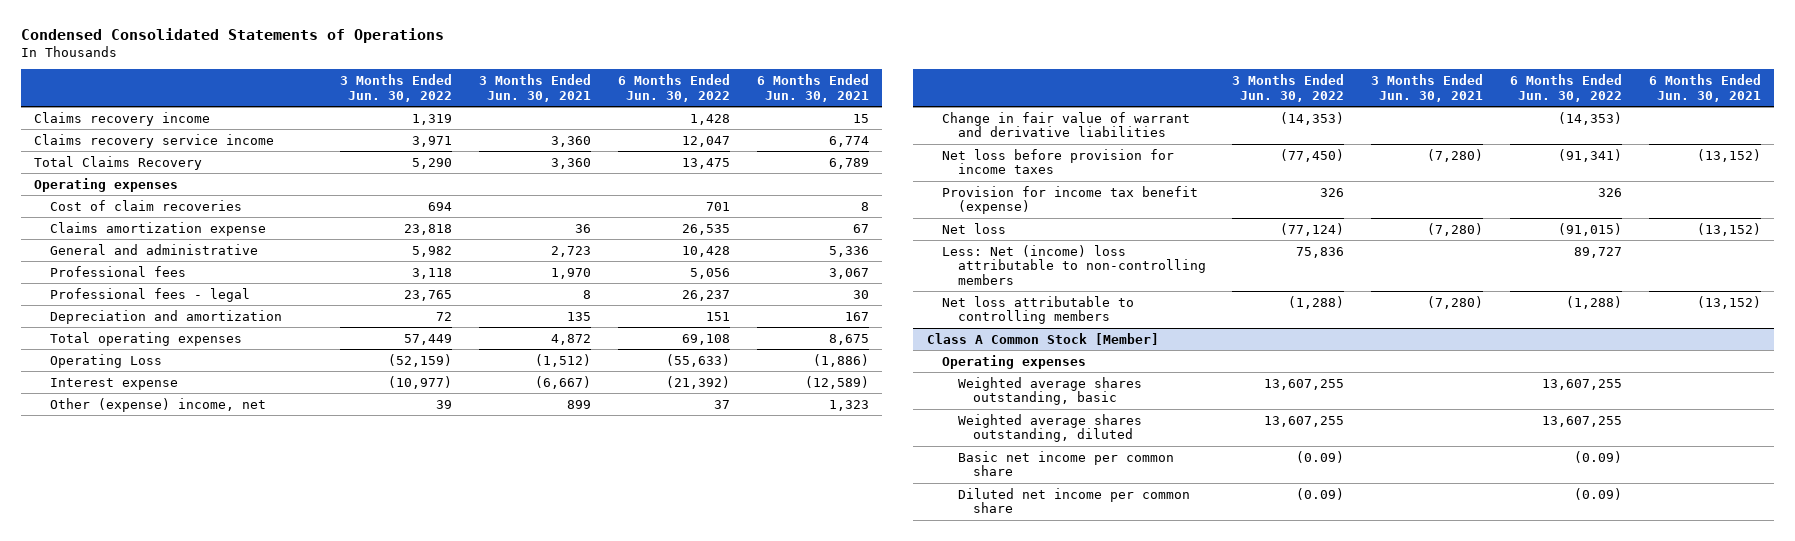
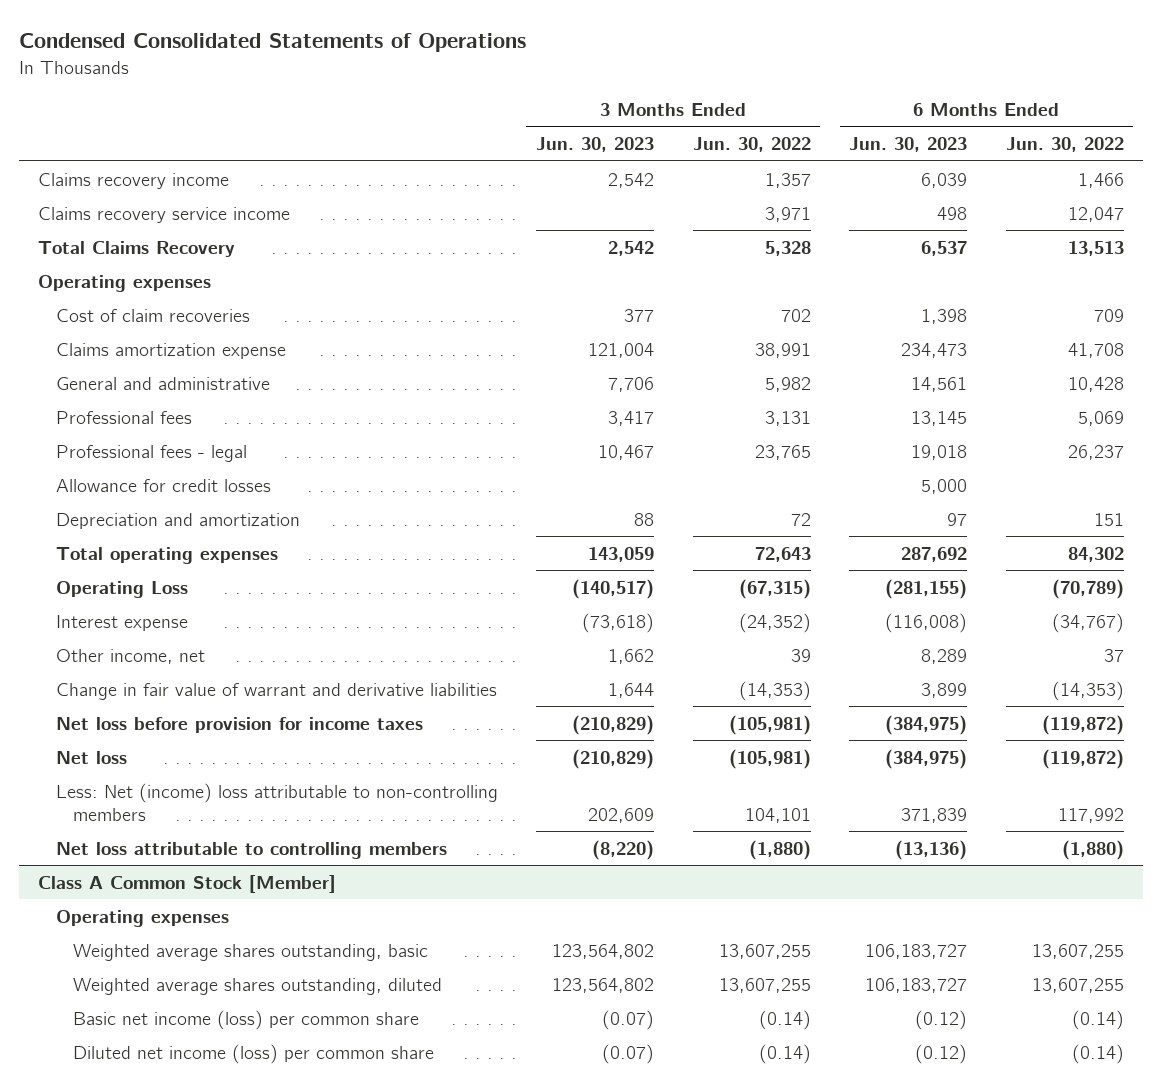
- | 3 Months Ended Jun. 30, 2022 | 3 Months Ended Jun. 30, 2021 | 6 Months Ended Jun. 30, 2022 | 6 Months Ended Jun. 30, 2021
+ | 3 Months Ended Jun. 30, 2023 | 3 Months Ended Jun. 30, 2022 | 6 Months Ended Jun. 30, 2023 | 6 Months Ended Jun. 30, 2022
- Claims recovery income | 1,319 | | 1,428 | 15
+ Claims recovery income | 2,542 | 1,357 | 6,039 | 1,466
- Total Claims Recovery | 5,290 | 3,360 | 13,475 | 6,789
+ Total Claims Recovery | 2,542 | 5,328 | 6,537 | 13,513
- Cost of claim recoveries | 694 | | 701 | 8
- Claims amortization expense | 23,818 | 36 | 26,535 | 67
+ Cost of claim recoveries | 377 | 702 | 1,398 | 709
+ Claims amortization expense | 121,004 | 38,991 | 234,473 | 41,708
- Professional fees | 3,118 | 1,970 | 5,056 | 3,067
+ Professional fees | 3,417 | 3,131 | 13,145 | 5,069
+ Allowance for credit losses | | | 5,000 |
- Total operating expenses | 57,449 | 4,872 | 69,108 | 8,675
- Operating Loss | (52,159) | (1,512) | (55,633) | (1,886)
- Interest expense | (10,977) | (6,667) | (21,392) | (12,589)
- Other (expense) income, net | 39 | 899 | 37 | 1,323
+ Total operating expenses | 143,059 | 72,643 | 287,692 | 84,302
+ Operating Loss | (140,517) | (67,315) | (281,155) | (70,789)
+ Interest expense | (73,618) | (24,352) | (116,008) | (34,767)
+ Other income, net | 1,662 | 39 | 8,289 | 37
- Net loss before provision for income taxes | (77,450) | (7,280) | (91,341) | (13,152)
- Provision for income tax benefit (expense) | 326 | | 326 |
- Net loss | (77,124) | (7,280) | (91,015) | (13,152)
- Less: Net (income) loss attributable to non-controlling members | 75,836 | | 89,727 |
- Net loss attributable to controlling members | (1,288) | (7,280) | (1,288) | (13,152)
+ Net loss before provision for income taxes | (210,829) | (105,981) | (384,975) | (119,872)
+ Net loss | (210,829) | (105,981) | (384,975) | (119,872)
+ Less: Net (income) loss attributable to non-controlling members | 202,609 | 104,101 | 371,839 | 117,992
+ Net loss attributable to controlling members | (8,220) | (1,880) | (13,136) | (1,880)
@ Class A Common Stock [Member]
- Basic net income per common share | (0.09) | | (0.09) |
- Diluted net income per common share | (0.09) | | (0.09) |
+ Basic net income (loss) per common share | (0.07) | (0.14) | (0.12) | (0.14)
+ Diluted net income (loss) per common share | (0.07) | (0.14) | (0.12) | (0.14)

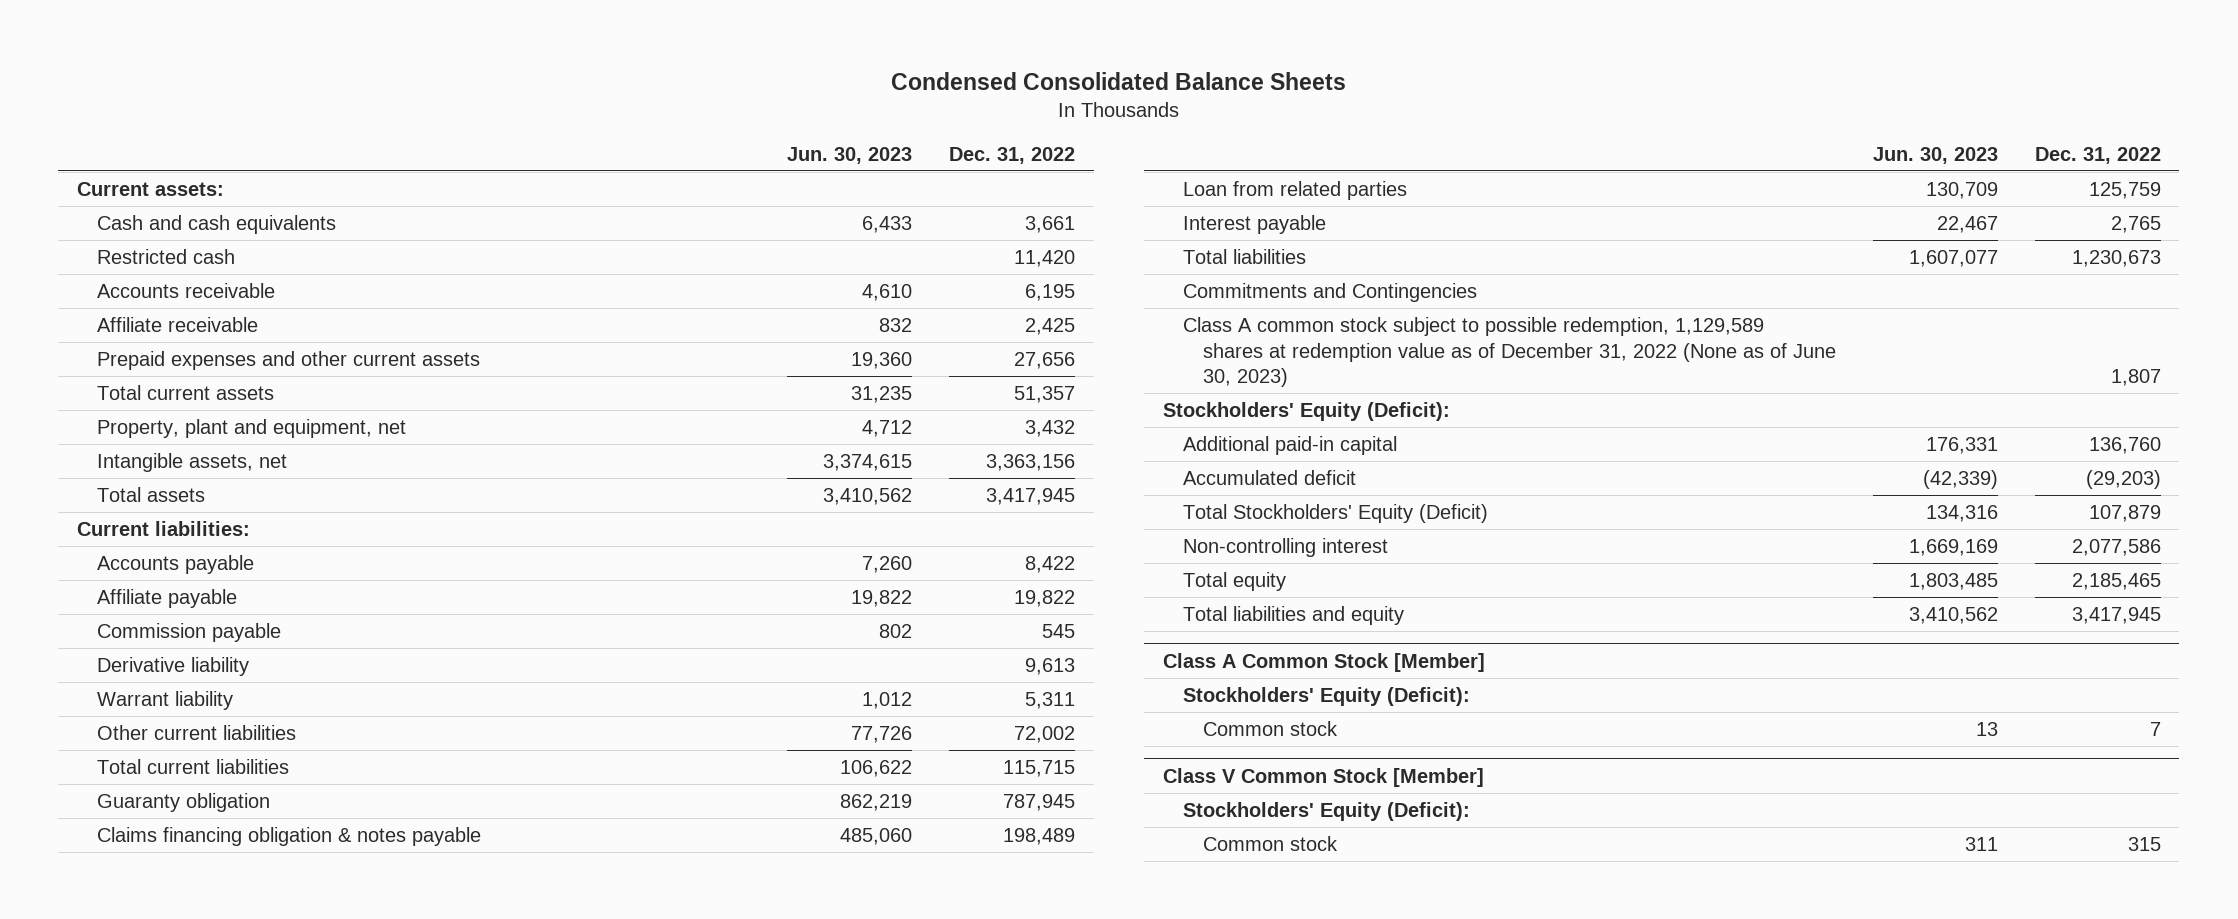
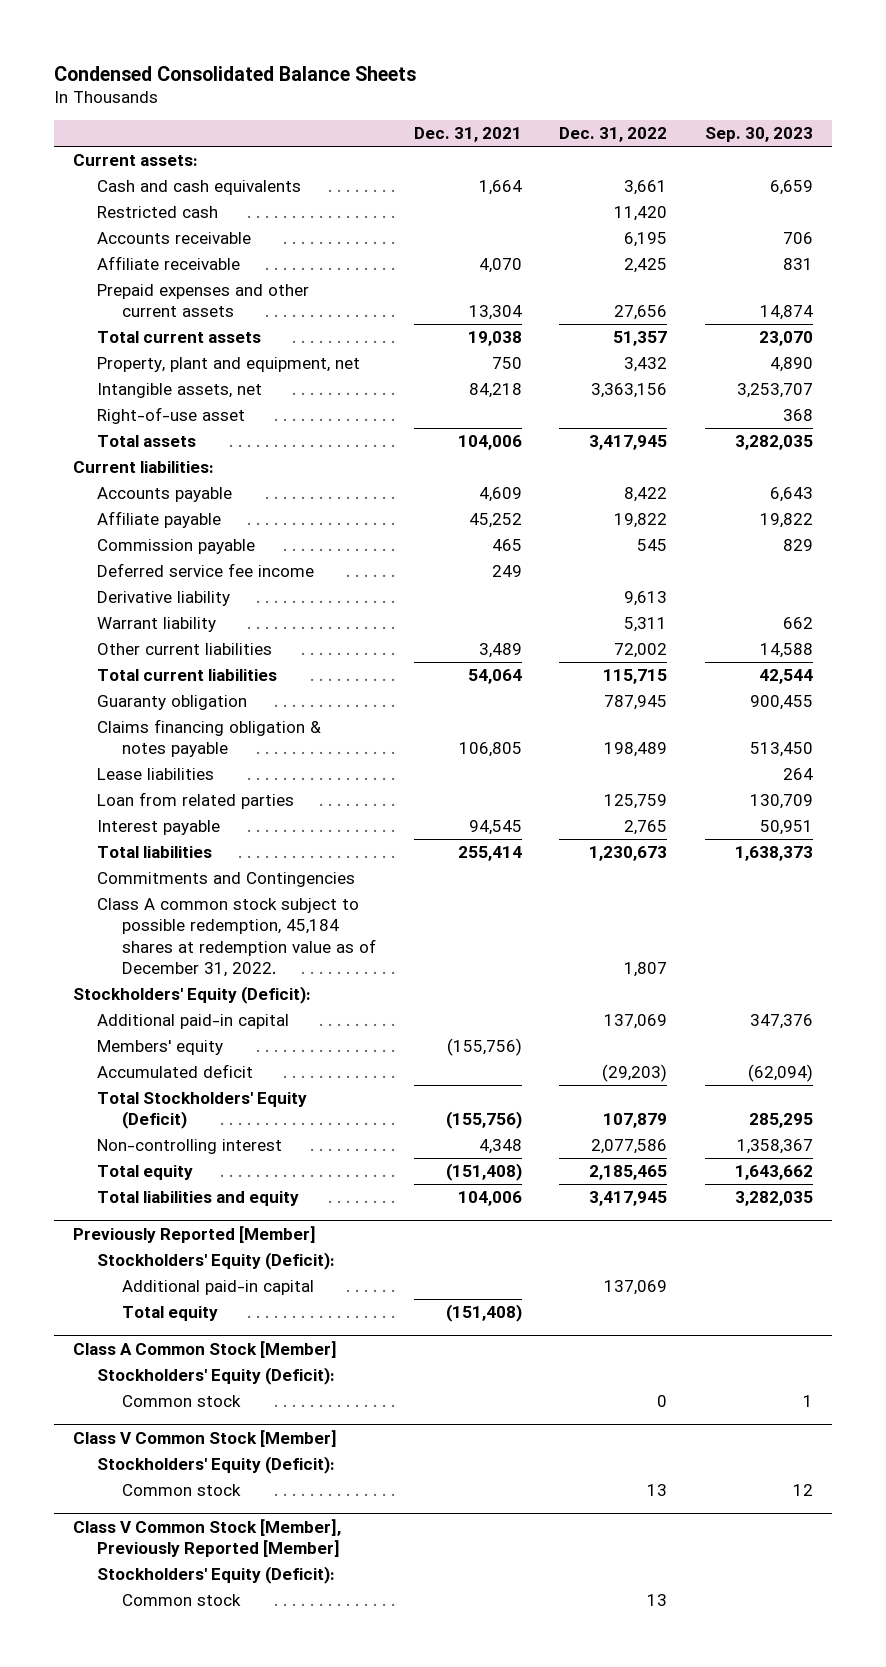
- | Jun. 30, 2023 | Dec. 31, 2022
+ | Dec. 31, 2021 | Dec. 31, 2022 | Sep. 30, 2023
+ Right-of-use asset | | | 368
+ Deferred service fee income | 249 | |
+ Lease liabilities | | | 264
- Class A common stock subject to possible redemption, 1,129,589 shares at redemption value as of December 31, 2022 (None as of June 30, 2023) | | 1,807
+ Class A common stock subject to possible redemption, 45,184 shares at redemption value as of December 31, 2022. | | 1,807 |
- Additional paid-in capital | 176,331 | 136,760
+ Additional paid-in capital | | 137,069 | 347,376
+ Members' equity | (155,756) | |
+ Previously Reported [Member]
+ Stockholders' Equity (Deficit):
+ Additional paid-in capital | | 137,069 |
+ Total equity | (151,408) | |
@ Class A Common Stock [Member]
- Common stock | 13 | 7
+ Common stock | | 0 | 1
@ Class V Common Stock [Member]
- Common stock | 311 | 315
+ Common stock | | 13 | 12
+ Class V Common Stock [Member], Previously Reported [Member]
+ Stockholders' Equity (Deficit):
+ Common stock | | 13 |

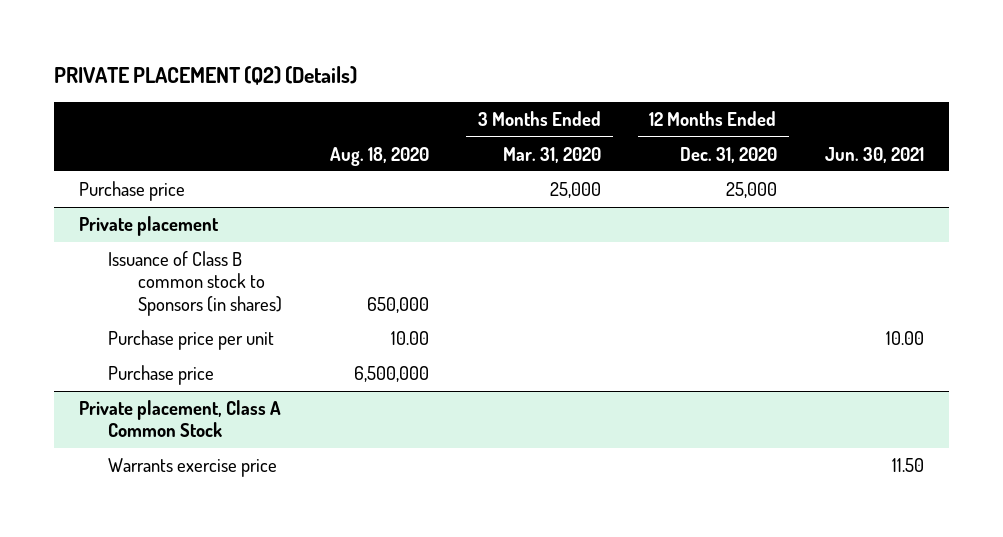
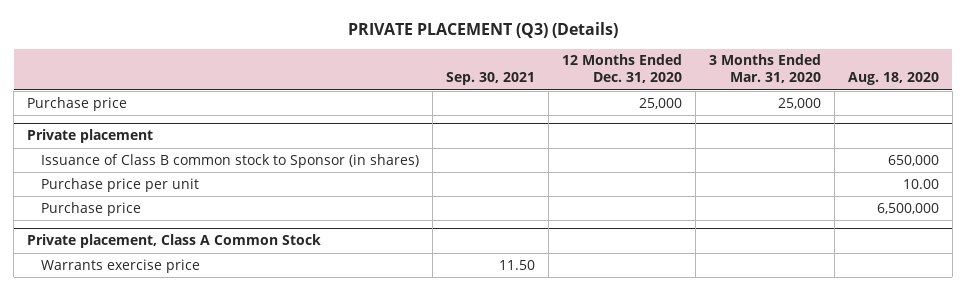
- PRIVATE PLACEMENT (Q2) (Details)
+ PRIVATE PLACEMENT (Q3) (Details)
- | Aug. 18, 2020 | 3 Months Ended Mar. 31, 2020 | 12 Months Ended Dec. 31, 2020 | Jun. 30, 2021
+ | Sep. 30, 2021 | 12 Months Ended Dec. 31, 2020 | 3 Months Ended Mar. 31, 2020 | Aug. 18, 2020
@ Private placement
- Issuance of Class B common stock to Sponsors (in shares) | 650,000 | | |
+ Issuance of Class B common stock to Sponsor (in shares) | | | | 650,000

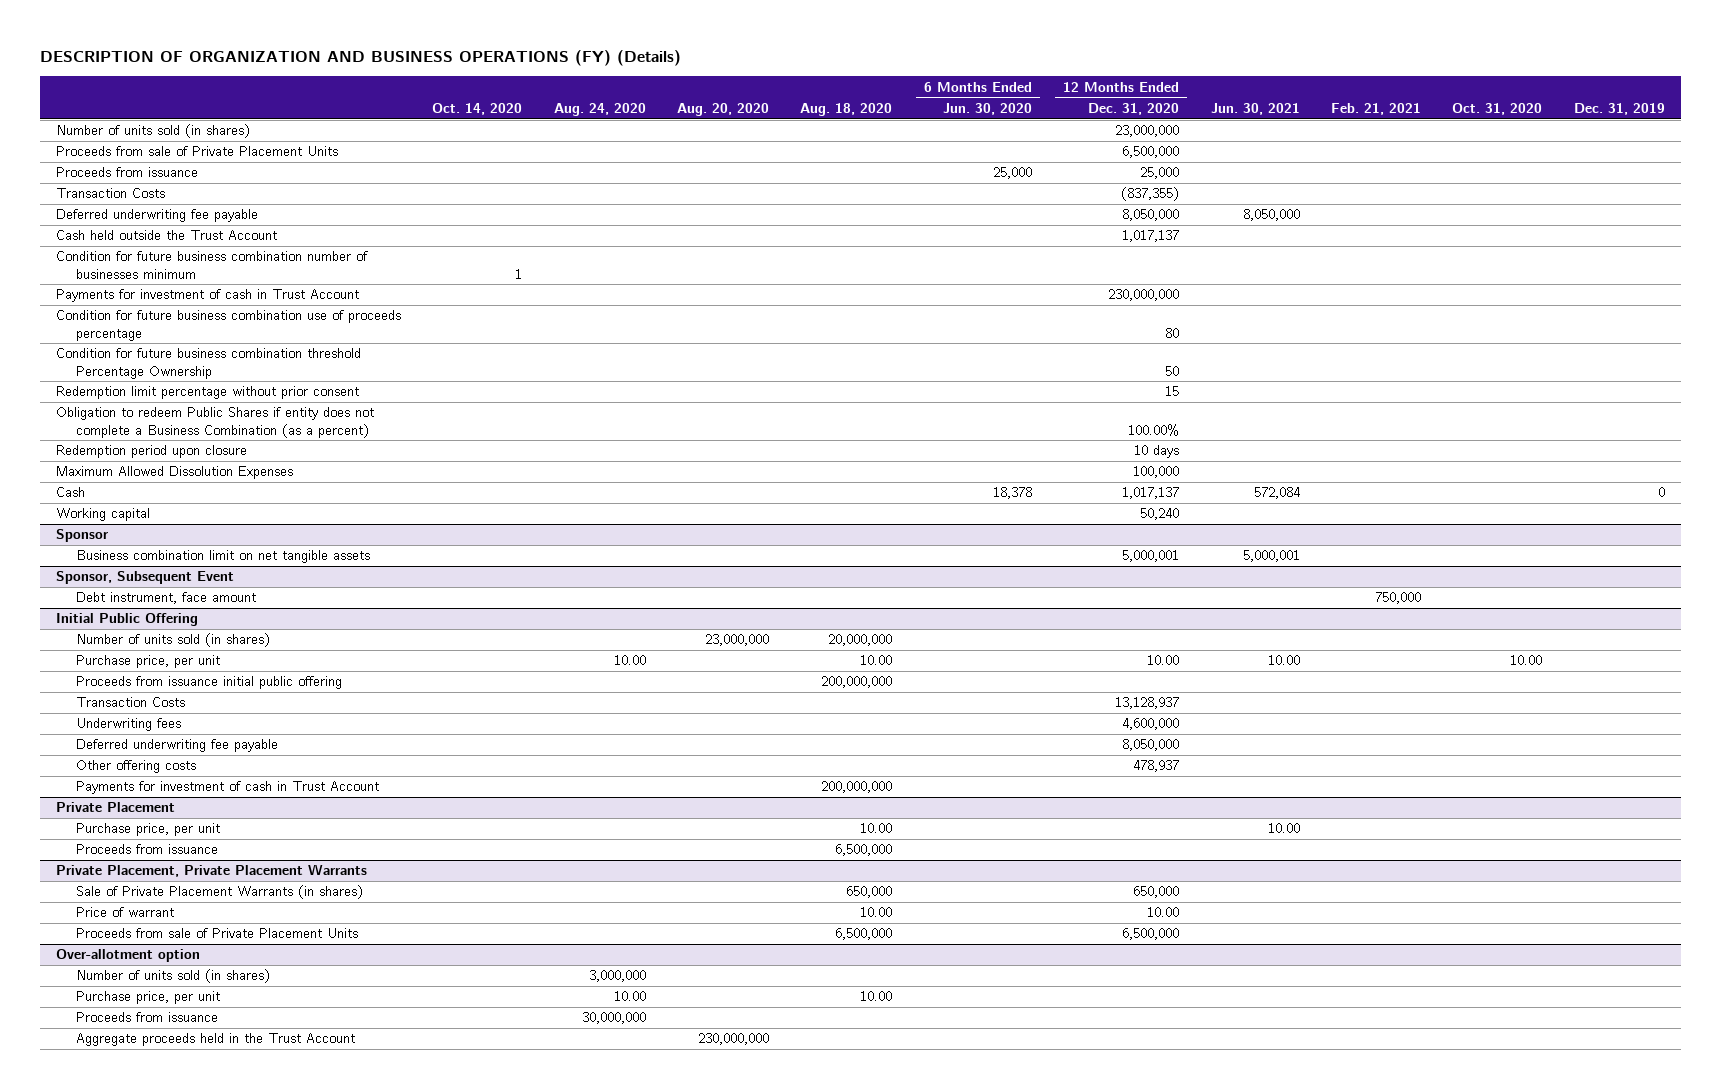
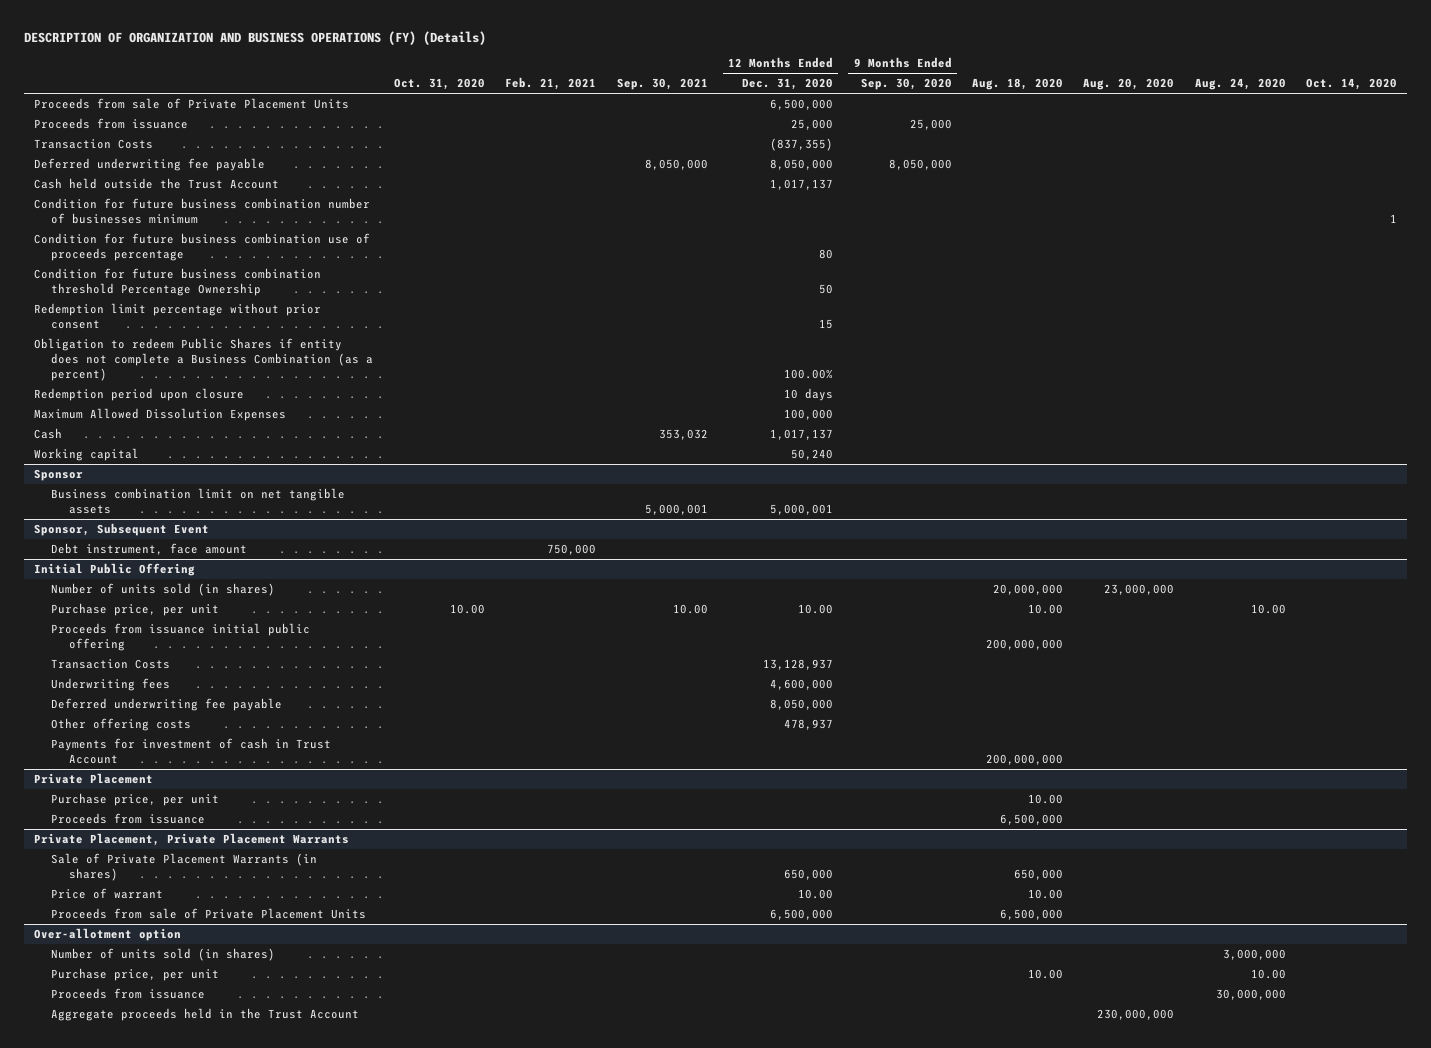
- | Oct. 14, 2020 | Aug. 24, 2020 | Aug. 20, 2020 | Aug. 18, 2020 | 6 Months Ended Jun. 30, 2020 | 12 Months Ended Dec. 31, 2020 | Jun. 30, 2021 | Feb. 21, 2021 | Oct. 31, 2020 | Dec. 31, 2019
+ | Oct. 31, 2020 | Feb. 21, 2021 | Sep. 30, 2021 | 12 Months Ended Dec. 31, 2020 | 9 Months Ended Sep. 30, 2020 | Aug. 18, 2020 | Aug. 20, 2020 | Aug. 24, 2020 | Oct. 14, 2020
- Number of units sold (in shares) | | | | | | 23,000,000 | | | |
- Payments for investment of cash in Trust Account | | | | | | 230,000,000 | | | |

